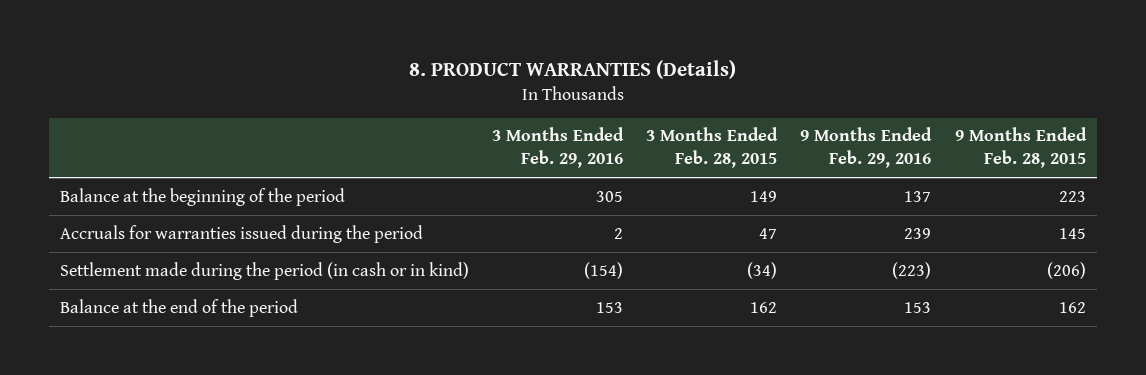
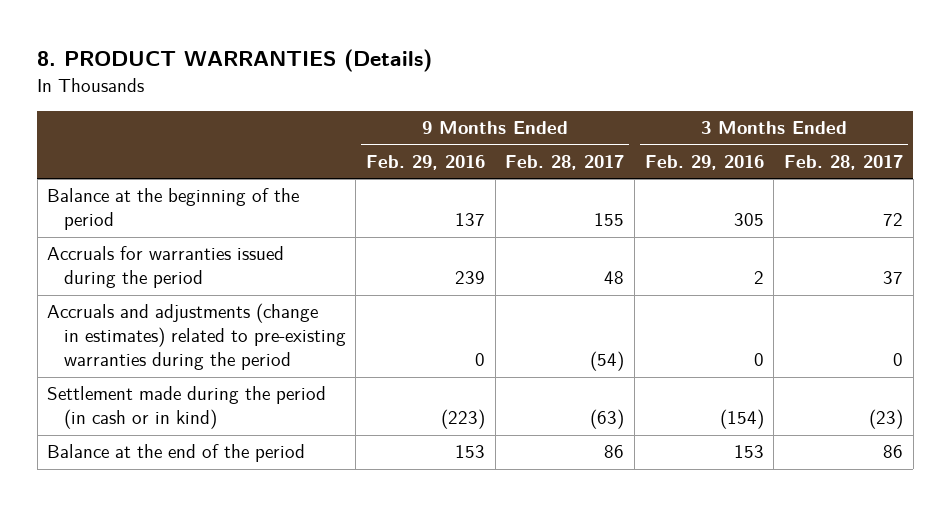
- | 3 Months Ended Feb. 29, 2016 | 3 Months Ended Feb. 28, 2015 | 9 Months Ended Feb. 29, 2016 | 9 Months Ended Feb. 28, 2015
+ | 9 Months Ended Feb. 29, 2016 | 9 Months Ended Feb. 28, 2017 | 3 Months Ended Feb. 29, 2016 | 3 Months Ended Feb. 28, 2017
+ Accruals and adjustments (change in estimates) related to pre-existing warranties during the period | 0 | (54) | 0 | 0

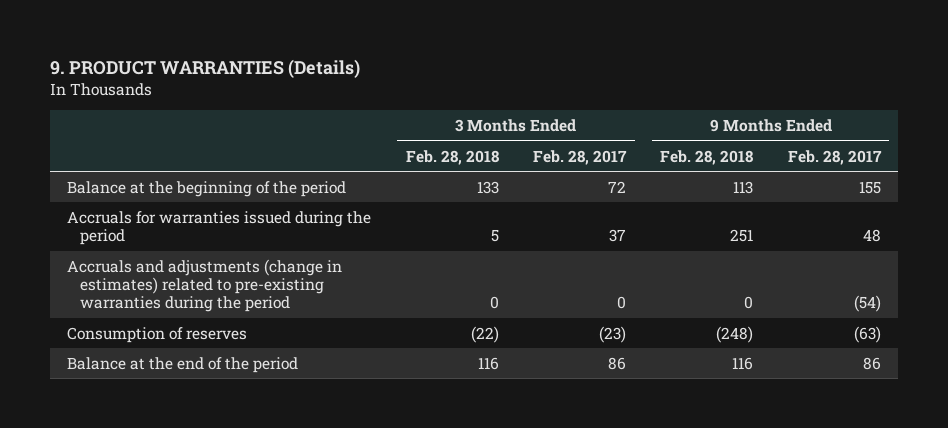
- 8. PRODUCT WARRANTIES (Details)
+ 9. PRODUCT WARRANTIES (Details)
- | 9 Months Ended Feb. 29, 2016 | 9 Months Ended Feb. 28, 2017 | 3 Months Ended Feb. 29, 2016 | 3 Months Ended Feb. 28, 2017
+ | 3 Months Ended Feb. 28, 2018 | 3 Months Ended Feb. 28, 2017 | 9 Months Ended Feb. 28, 2018 | 9 Months Ended Feb. 28, 2017
- Settlement made during the period (in cash or in kind) | (223) | (63) | (154) | (23)
+ Consumption of reserves | (22) | (23) | (248) | (63)

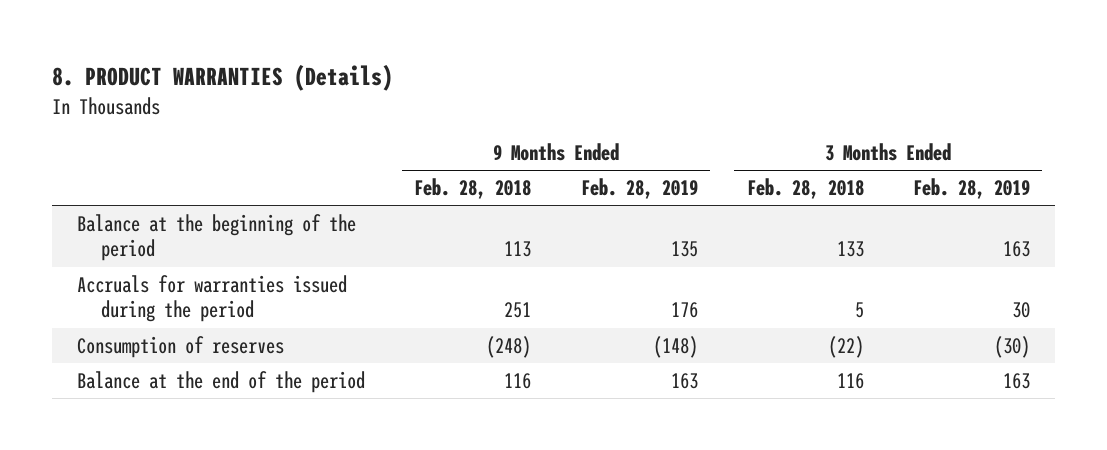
- 9. PRODUCT WARRANTIES (Details)
+ 8. PRODUCT WARRANTIES (Details)
- | 3 Months Ended Feb. 28, 2018 | 3 Months Ended Feb. 28, 2017 | 9 Months Ended Feb. 28, 2018 | 9 Months Ended Feb. 28, 2017
+ | 9 Months Ended Feb. 28, 2018 | 9 Months Ended Feb. 28, 2019 | 3 Months Ended Feb. 28, 2018 | 3 Months Ended Feb. 28, 2019
- Accruals and adjustments (change in estimates) related to pre-existing warranties during the period | 0 | 0 | 0 | (54)

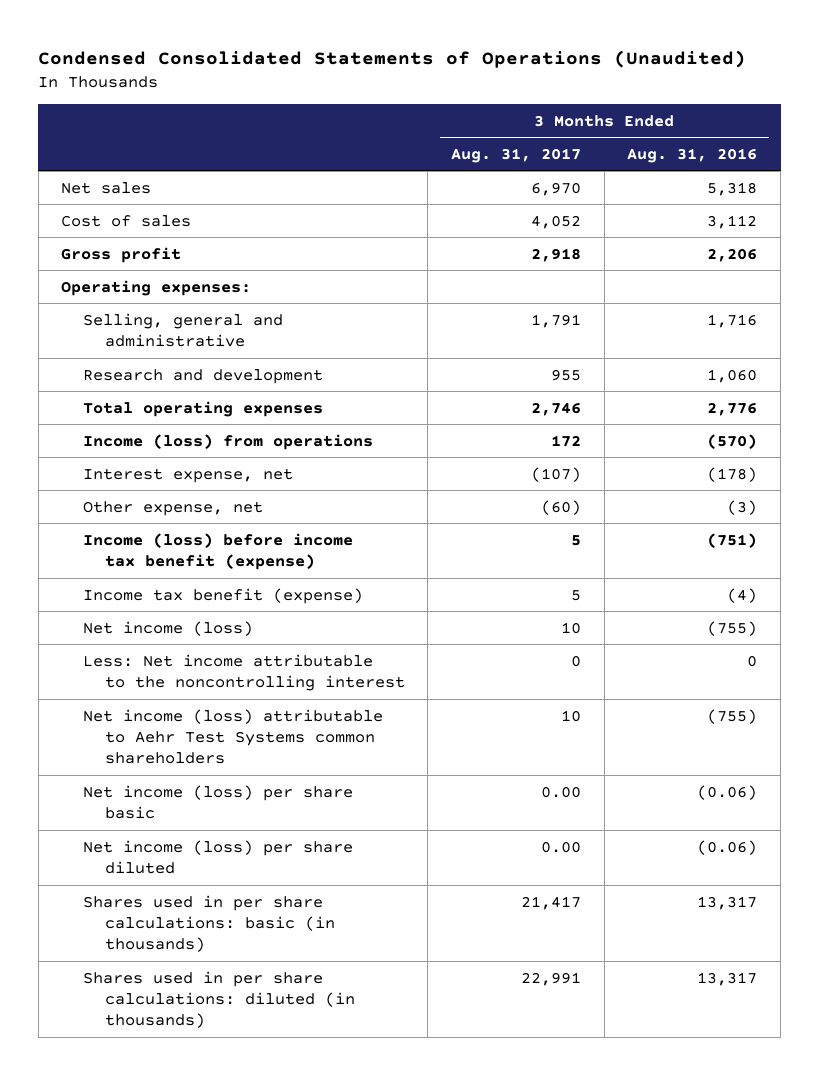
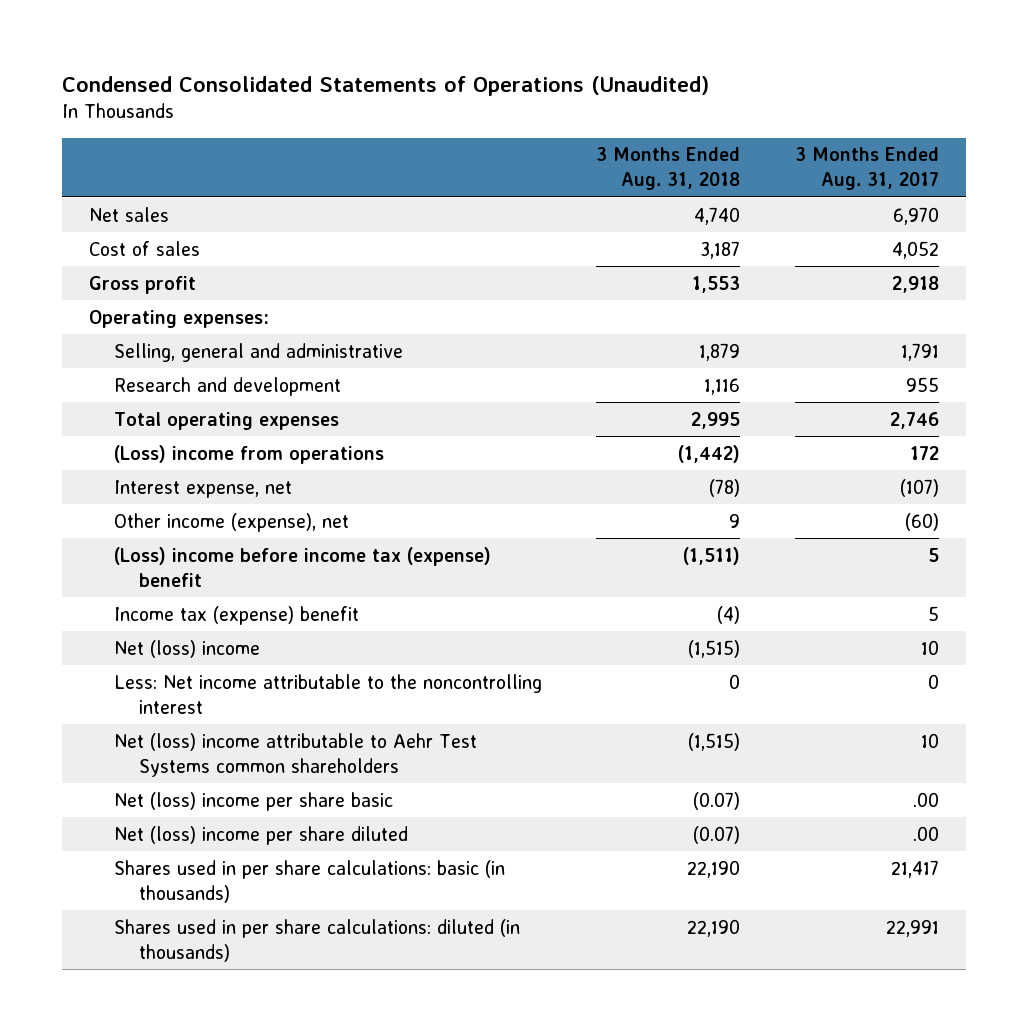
- | 3 Months Ended Aug. 31, 2017 | 3 Months Ended Aug. 31, 2016
+ | 3 Months Ended Aug. 31, 2018 | 3 Months Ended Aug. 31, 2017
- Income (loss) from operations | 172 | (570)
+ (Loss) income from operations | (1,442) | 172
- Other expense, net | (60) | (3)
- Income (loss) before income tax benefit (expense) | 5 | (751)
- Income tax benefit (expense) | 5 | (4)
- Net income (loss) | 10 | (755)
+ Other income (expense), net | 9 | (60)
+ (Loss) income before income tax (expense) benefit | (1,511) | 5
+ Income tax (expense) benefit | (4) | 5
+ Net (loss) income | (1,515) | 10
- Net income (loss) attributable to Aehr Test Systems common shareholders | 10 | (755)
- Net income (loss) per share basic | 0.00 | (0.06)
- Net income (loss) per share diluted | 0.00 | (0.06)
+ Net (loss) income attributable to Aehr Test Systems common shareholders | (1,515) | 10
+ Net (loss) income per share basic | (0.07) | .00
+ Net (loss) income per share diluted | (0.07) | .00

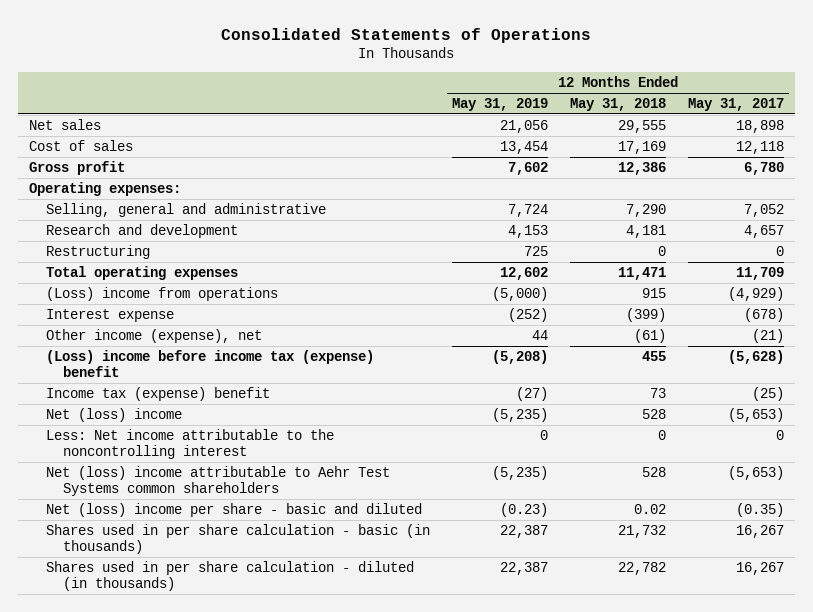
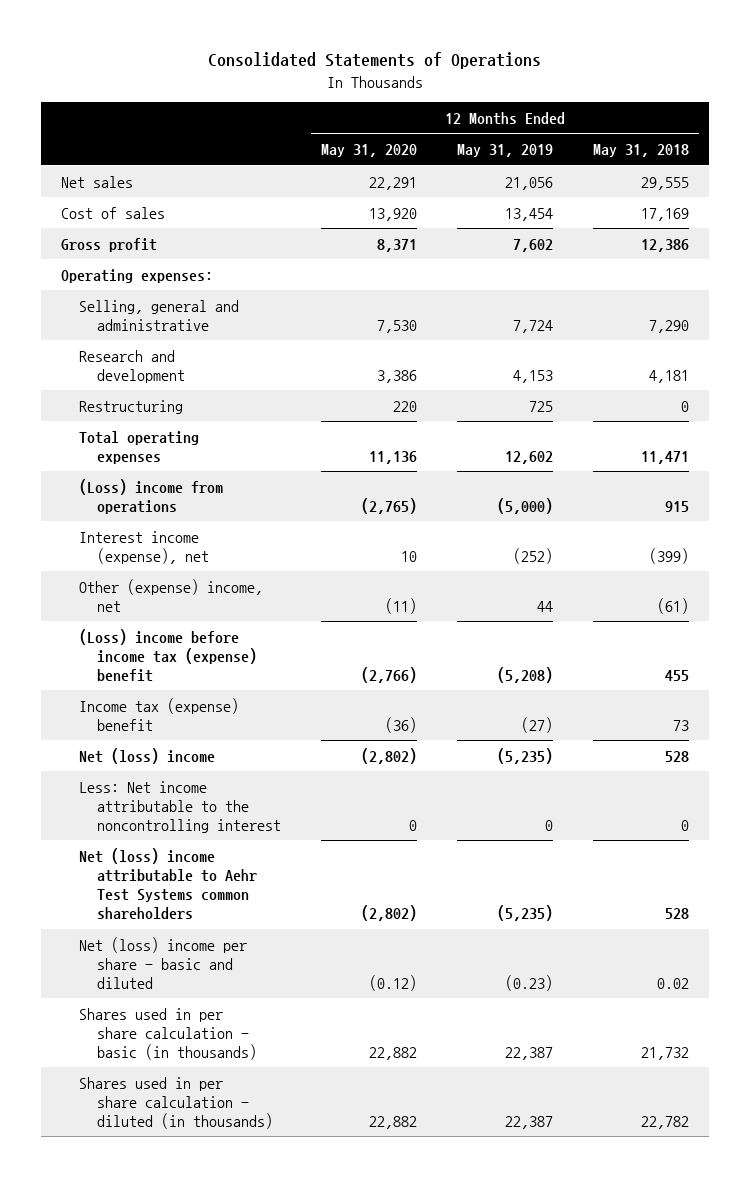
- | 12 Months Ended May 31, 2019 | 12 Months Ended May 31, 2018 | 12 Months Ended May 31, 2017
+ | 12 Months Ended May 31, 2020 | 12 Months Ended May 31, 2019 | 12 Months Ended May 31, 2018
- Interest expense | (252) | (399) | (678)
- Other income (expense), net | 44 | (61) | (21)
+ Interest income (expense), net | 10 | (252) | (399)
+ Other (expense) income, net | (11) | 44 | (61)

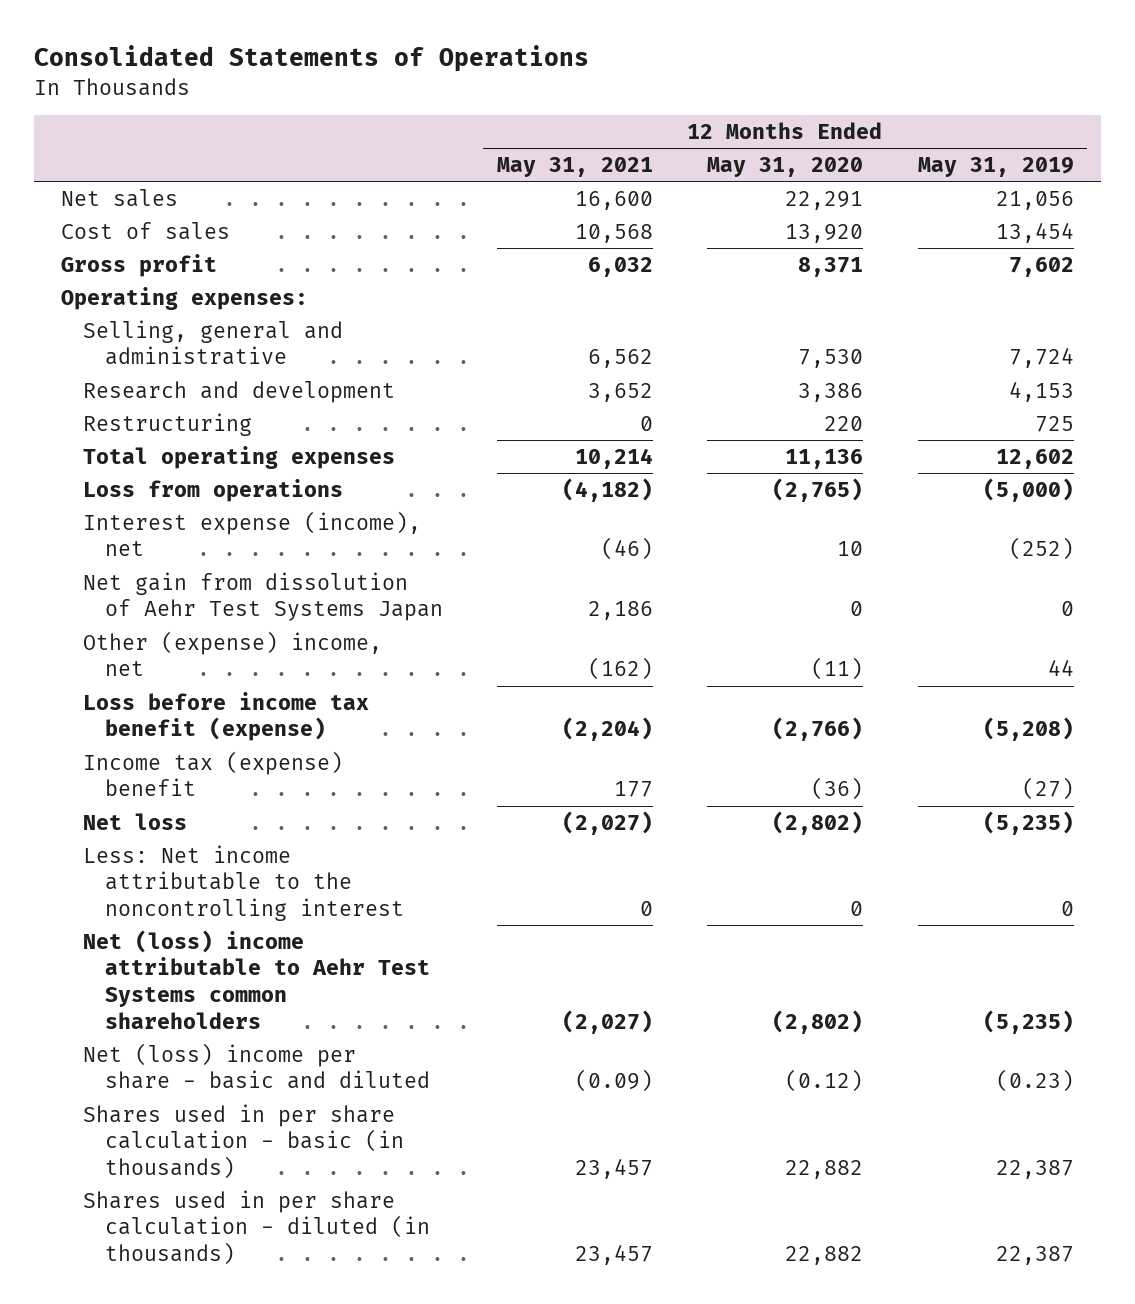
- | 12 Months Ended May 31, 2020 | 12 Months Ended May 31, 2019 | 12 Months Ended May 31, 2018
+ | 12 Months Ended May 31, 2021 | 12 Months Ended May 31, 2020 | 12 Months Ended May 31, 2019
- (Loss) income from operations | (2,765) | (5,000) | 915
- Interest income (expense), net | 10 | (252) | (399)
+ Loss from operations | (4,182) | (2,765) | (5,000)
+ Interest expense (income), net | (46) | 10 | (252)
+ Net gain from dissolution of Aehr Test Systems Japan | 2,186 | 0 | 0
- (Loss) income before income tax (expense) benefit | (2,766) | (5,208) | 455
+ Loss before income tax benefit (expense) | (2,204) | (2,766) | (5,208)
- Net (loss) income | (2,802) | (5,235) | 528
+ Net loss | (2,027) | (2,802) | (5,235)

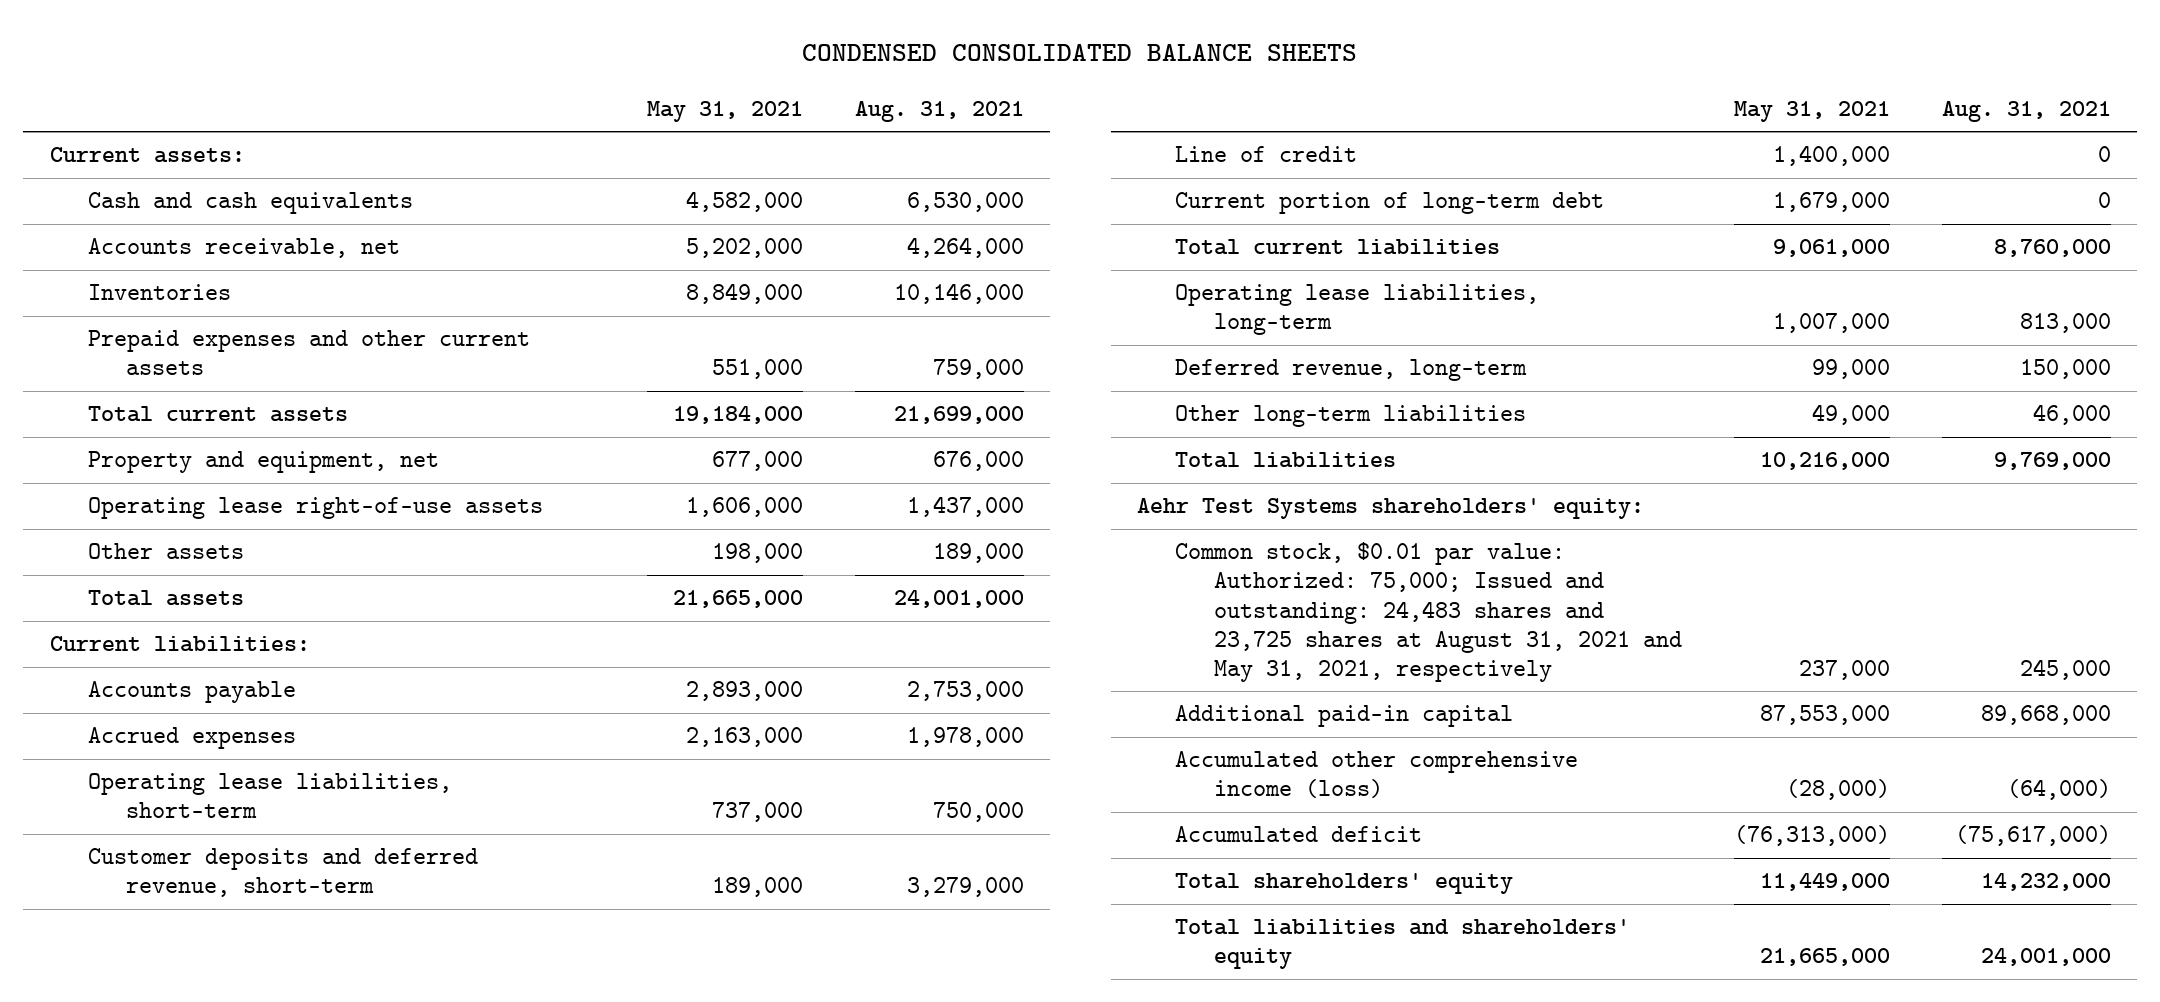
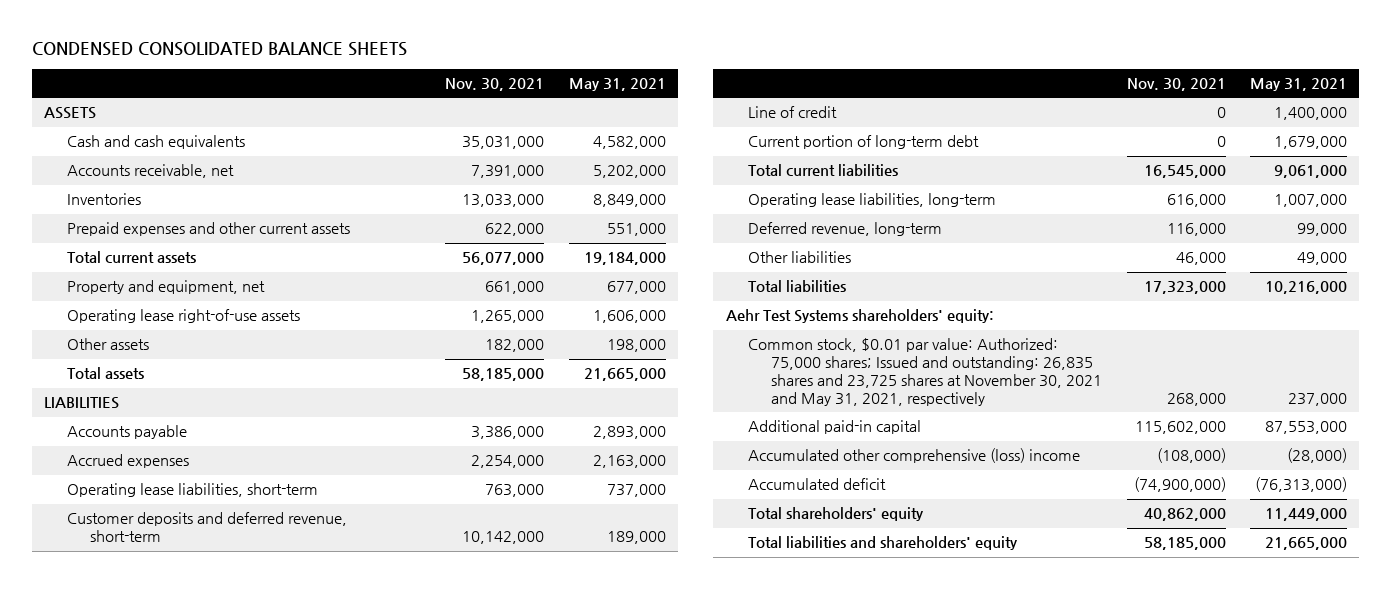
- | May 31, 2021 | Aug. 31, 2021
+ | Nov. 30, 2021 | May 31, 2021
- Current assets:
+ ASSETS
- Current liabilities:
+ LIABILITIES
- Other long-term liabilities | 49,000 | 46,000
+ Other liabilities | 46,000 | 49,000
- Common stock, $0.01 par value: Authorized: 75,000; Issued and outstanding: 24,483 shares and 23,725 shares at August 31, 2021 and May 31, 2021, respectively | 237,000 | 245,000
+ Common stock, $0.01 par value: Authorized: 75,000 shares; Issued and outstanding: 26,835 shares and 23,725 shares at November 30, 2021 and May 31, 2021, respectively | 268,000 | 237,000
- Accumulated other comprehensive income (loss) | (28,000) | (64,000)
+ Accumulated other comprehensive (loss) income | (108,000) | (28,000)

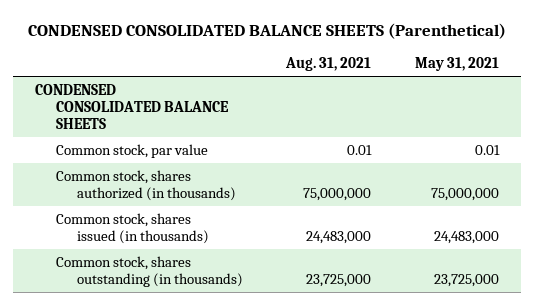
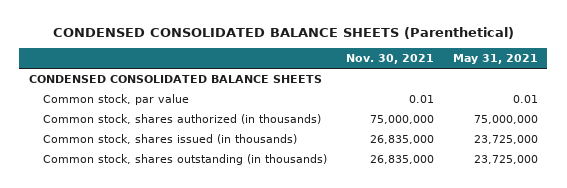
- | Aug. 31, 2021 | May 31, 2021
+ | Nov. 30, 2021 | May 31, 2021
- Common stock, shares issued (in thousands) | 24,483,000 | 24,483,000
+ Common stock, shares issued (in thousands) | 26,835,000 | 23,725,000

